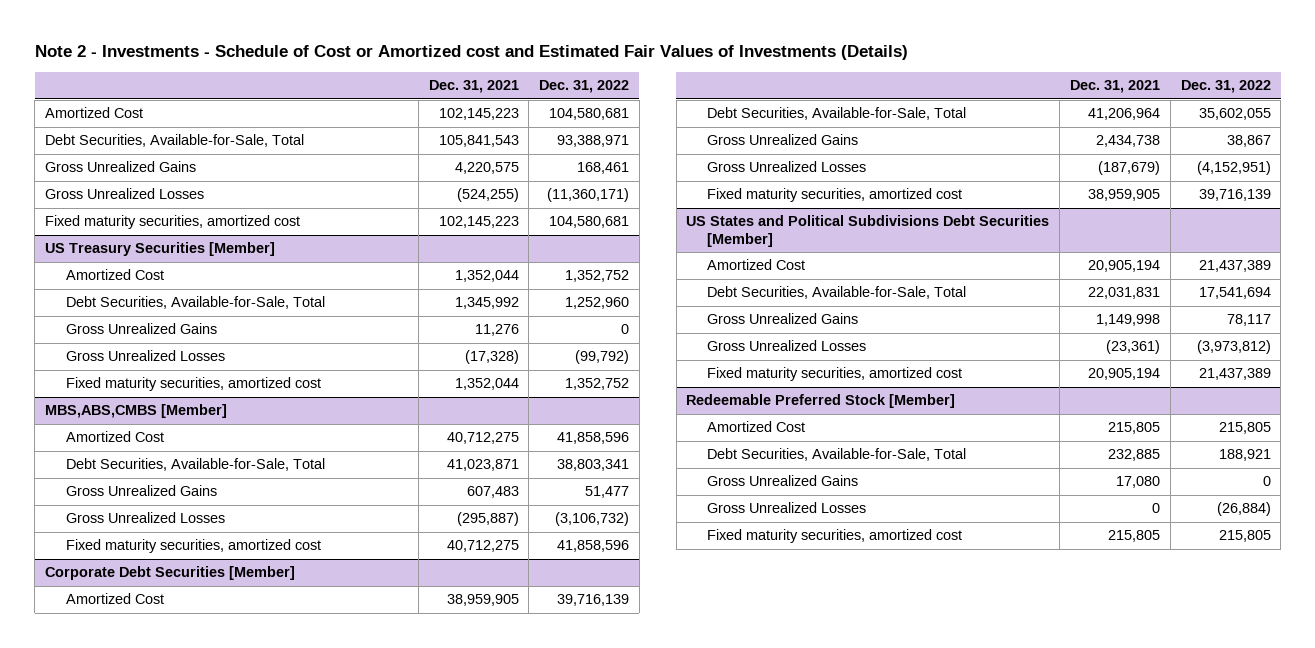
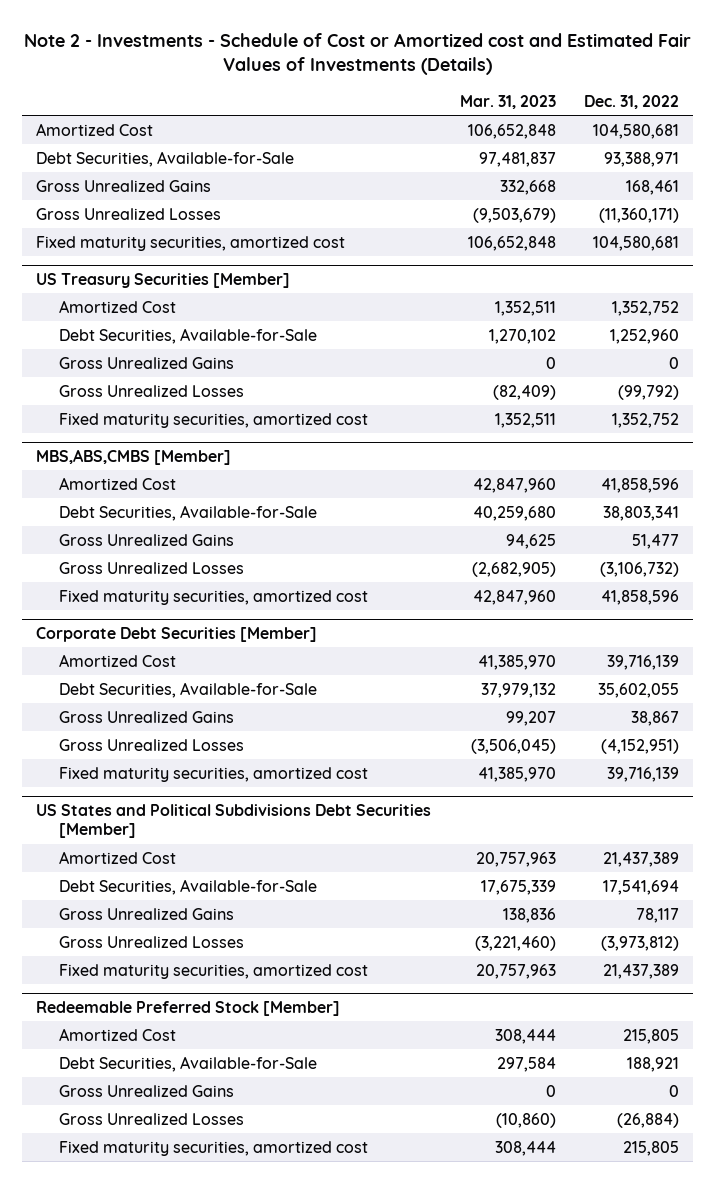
- | Dec. 31, 2021 | Dec. 31, 2022
+ | Mar. 31, 2023 | Dec. 31, 2022
- Debt Securities, Available-for-Sale, Total | 105,841,543 | 93,388,971
+ Debt Securities, Available-for-Sale | 97,481,837 | 93,388,971
@ US Treasury Securities [Member]
- Debt Securities, Available-for-Sale, Total | 1,345,992 | 1,252,960
+ Debt Securities, Available-for-Sale | 1,270,102 | 1,252,960
@ MBS,ABS,CMBS [Member]
- Debt Securities, Available-for-Sale, Total | 41,023,871 | 38,803,341
+ Debt Securities, Available-for-Sale | 40,259,680 | 38,803,341
@ Corporate Debt Securities [Member]
- Debt Securities, Available-for-Sale, Total | 41,206,964 | 35,602,055
+ Debt Securities, Available-for-Sale | 37,979,132 | 35,602,055
@ US States and Political Subdivisions Debt Securities [Member]
- Debt Securities, Available-for-Sale, Total | 22,031,831 | 17,541,694
+ Debt Securities, Available-for-Sale | 17,675,339 | 17,541,694
@ Redeemable Preferred Stock [Member]
- Debt Securities, Available-for-Sale, Total | 232,885 | 188,921
+ Debt Securities, Available-for-Sale | 297,584 | 188,921

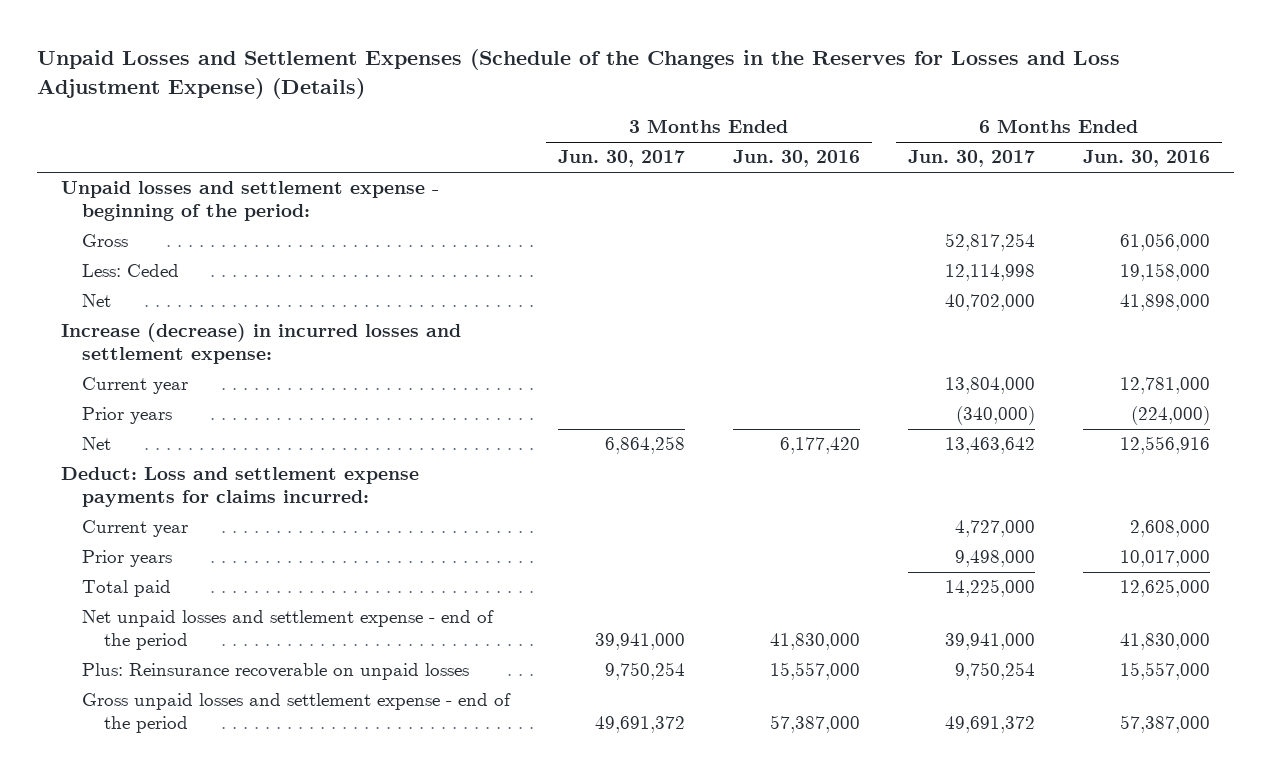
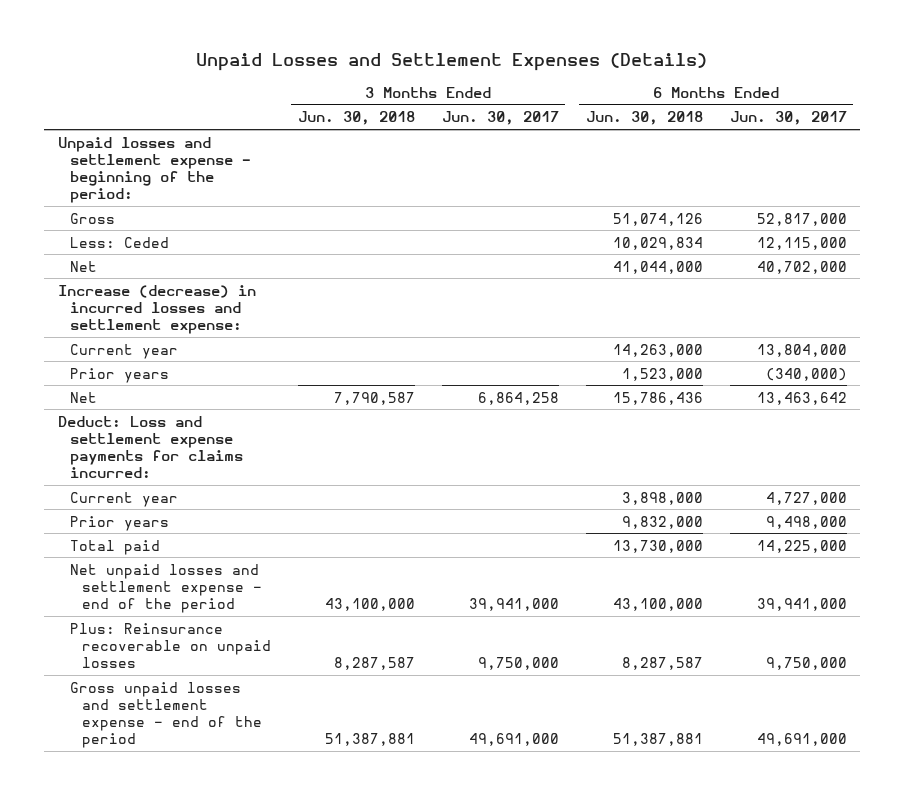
- Unpaid Losses and Settlement Expenses (Schedule of the Changes in the Reserves for Losses and Loss Adjustment Expense) (Details)
+ Unpaid Losses and Settlement Expenses (Details)
- | 3 Months Ended Jun. 30, 2017 | 3 Months Ended Jun. 30, 2016 | 6 Months Ended Jun. 30, 2017 | 6 Months Ended Jun. 30, 2016
+ | 3 Months Ended Jun. 30, 2018 | 3 Months Ended Jun. 30, 2017 | 6 Months Ended Jun. 30, 2018 | 6 Months Ended Jun. 30, 2017
- Gross | | | 52,817,254 | 61,056,000
- Less: Ceded | | | 12,114,998 | 19,158,000
+ Gross | | | 51,074,126 | 52,817,000
+ Less: Ceded | | | 10,029,834 | 12,115,000
- Plus: Reinsurance recoverable on unpaid losses | 9,750,254 | 15,557,000 | 9,750,254 | 15,557,000
- Gross unpaid losses and settlement expense - end of the period | 49,691,372 | 57,387,000 | 49,691,372 | 57,387,000
+ Plus: Reinsurance recoverable on unpaid losses | 8,287,587 | 9,750,000 | 8,287,587 | 9,750,000
+ Gross unpaid losses and settlement expense - end of the period | 51,387,881 | 49,691,000 | 51,387,881 | 49,691,000

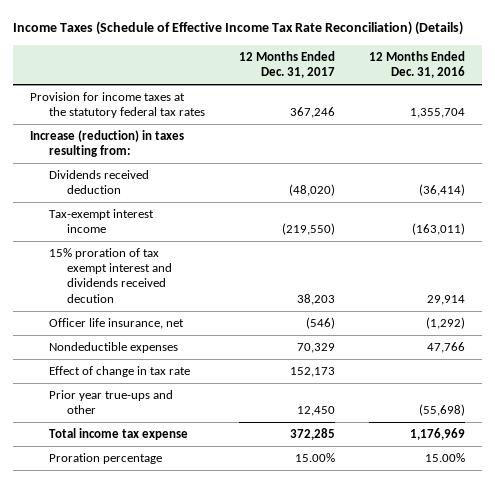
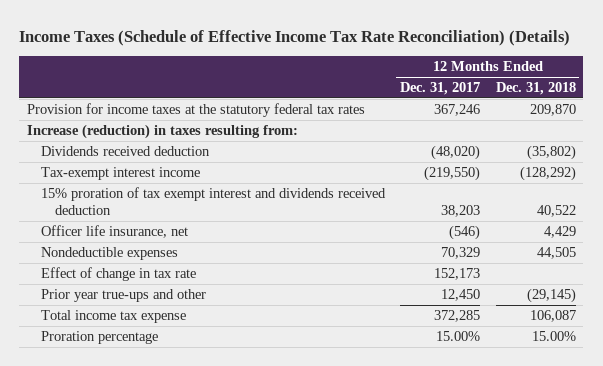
- | 12 Months Ended Dec. 31, 2017 | 12 Months Ended Dec. 31, 2016
+ | 12 Months Ended Dec. 31, 2017 | 12 Months Ended Dec. 31, 2018
- 15% proration of tax exempt interest and dividends received decution | 38,203 | 29,914
+ 15% proration of tax exempt interest and dividends received deduction | 38,203 | 40,522

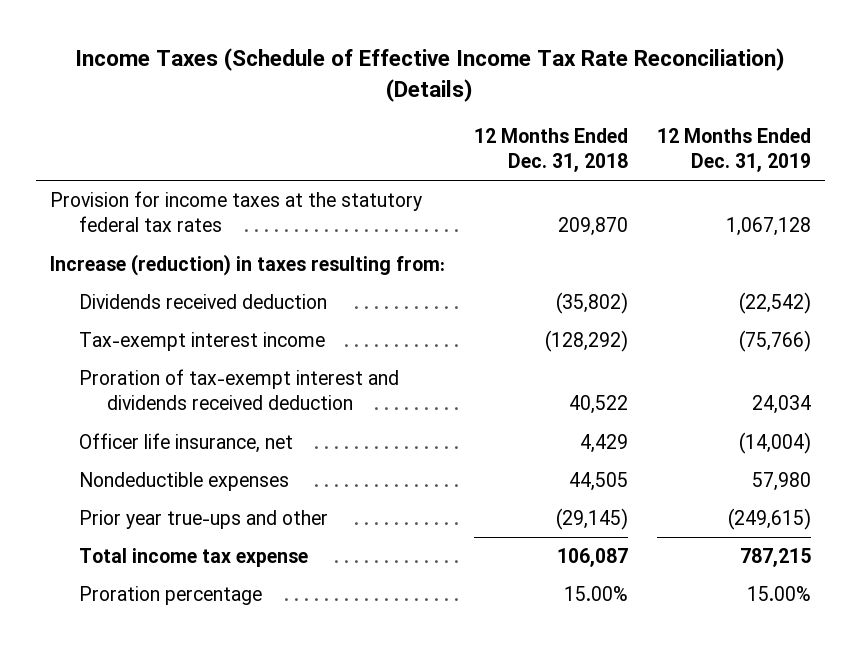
- | 12 Months Ended Dec. 31, 2017 | 12 Months Ended Dec. 31, 2018
+ | 12 Months Ended Dec. 31, 2018 | 12 Months Ended Dec. 31, 2019
- 15% proration of tax exempt interest and dividends received deduction | 38,203 | 40,522
+ Proration of tax-exempt interest and dividends received deduction | 40,522 | 24,034
- Effect of change in tax rate | 152,173 |

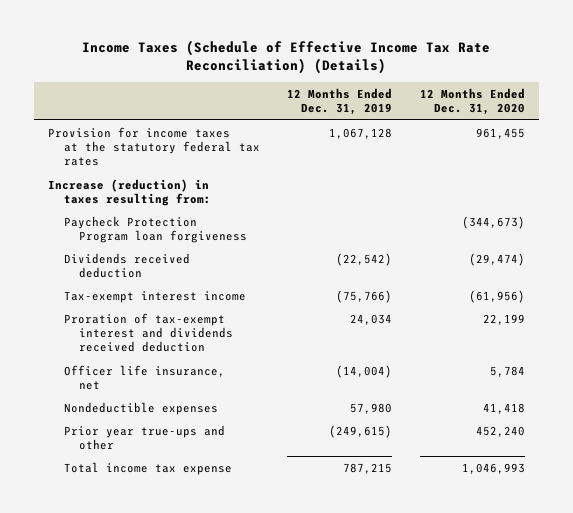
- | 12 Months Ended Dec. 31, 2018 | 12 Months Ended Dec. 31, 2019
+ | 12 Months Ended Dec. 31, 2019 | 12 Months Ended Dec. 31, 2020
+ Paycheck Protection Program loan forgiveness | | (344,673)
- Proration percentage | 15.00% | 15.00%

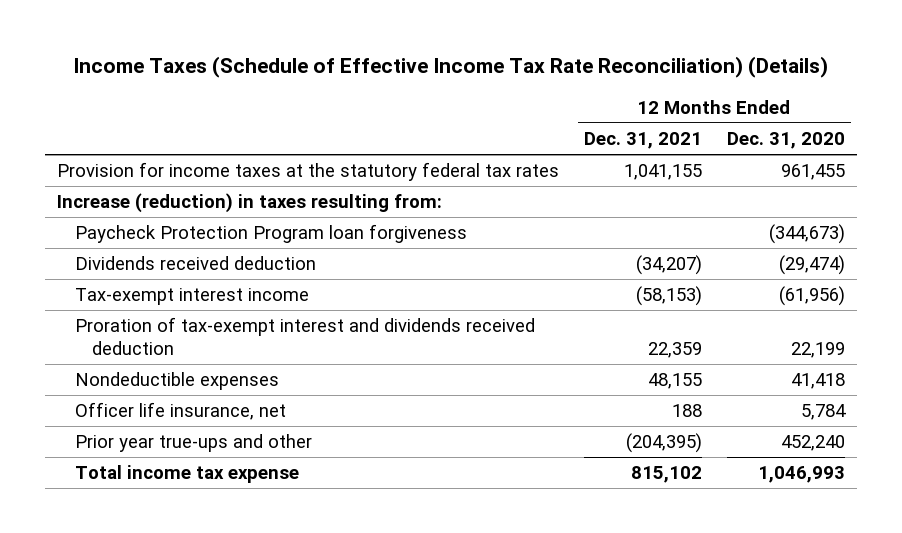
- | 12 Months Ended Dec. 31, 2019 | 12 Months Ended Dec. 31, 2020
+ | 12 Months Ended Dec. 31, 2021 | 12 Months Ended Dec. 31, 2020
moved down: Officer life insurance, net | 188 | 5,784

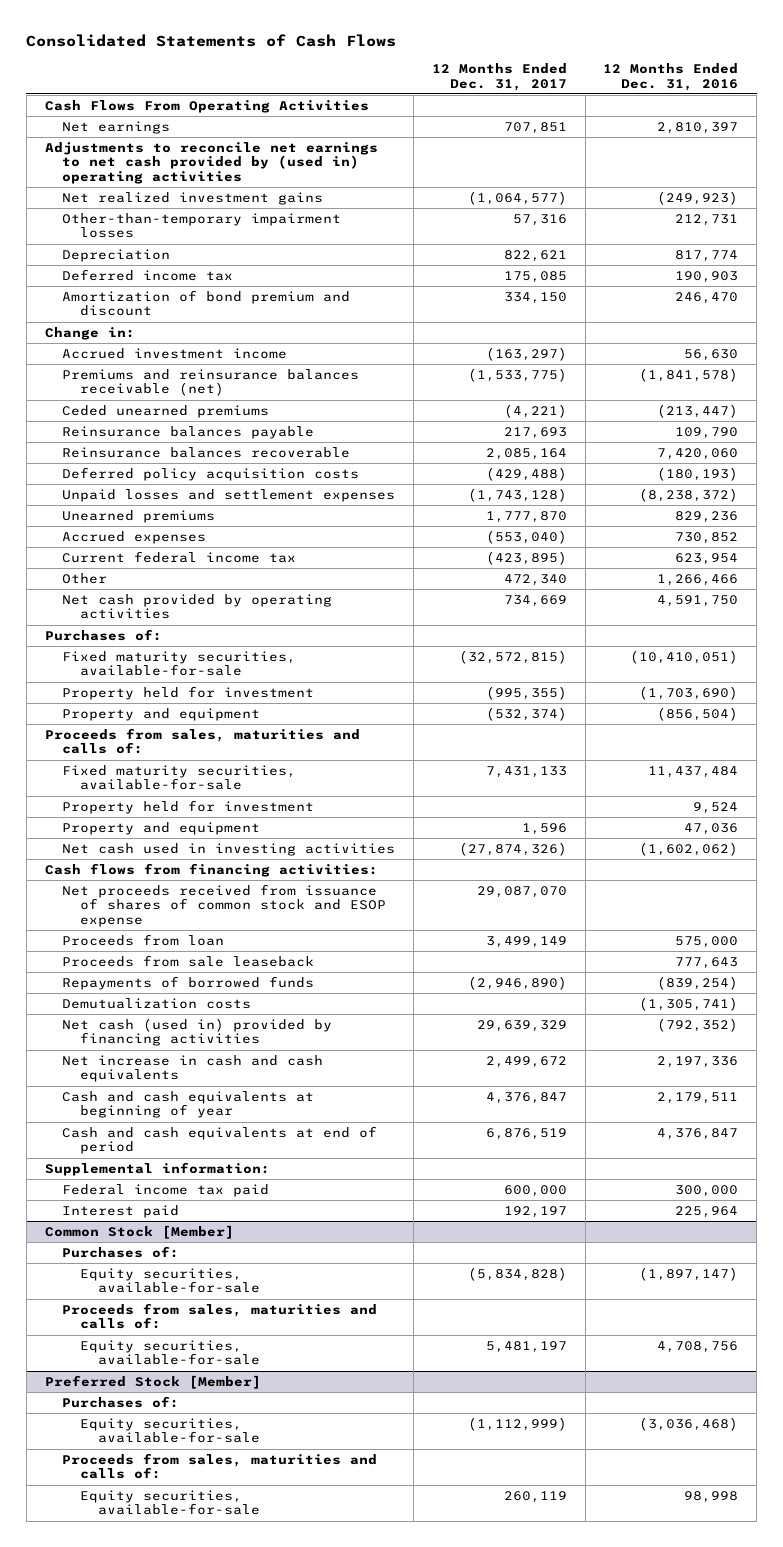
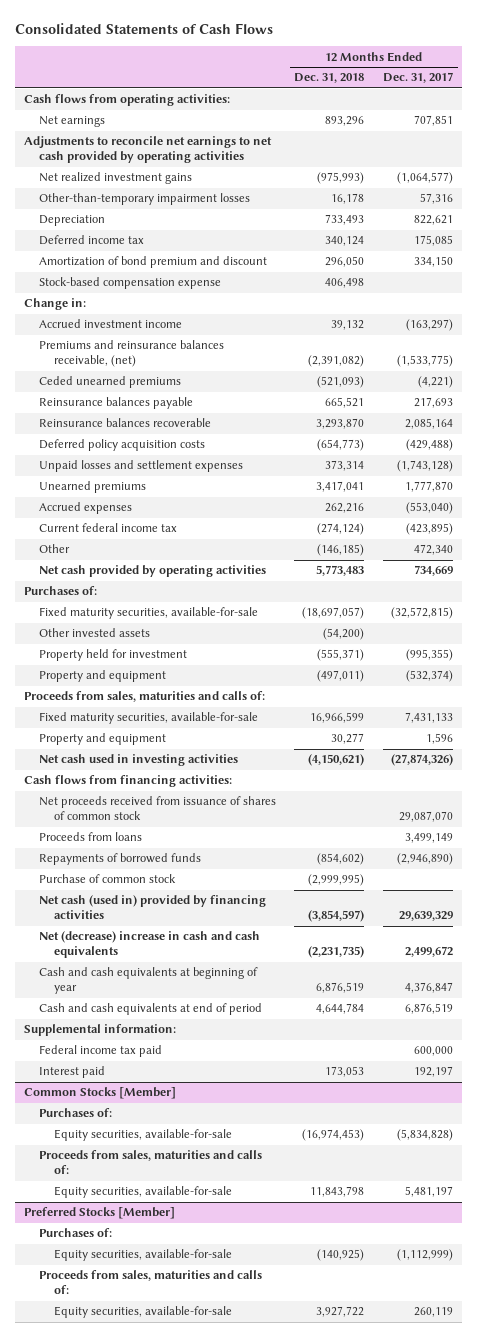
- | 12 Months Ended Dec. 31, 2017 | 12 Months Ended Dec. 31, 2016
+ | 12 Months Ended Dec. 31, 2018 | 12 Months Ended Dec. 31, 2017
- Cash Flows From Operating Activities
+ Cash flows from operating activities:
- Adjustments to reconcile net earnings to net cash provided by (used in) operating activities
+ Adjustments to reconcile net earnings to net cash provided by operating activities
+ Stock-based compensation expense | 406,498 |
- Premiums and reinsurance balances receivable (net) | (1,533,775) | (1,841,578)
+ Premiums and reinsurance balances receivable, (net) | (2,391,082) | (1,533,775)
+ Other invested assets | (54,200) |
- Property held for investment | | 9,524
- Net proceeds received from issuance of shares of common stock and ESOP expense | 29,087,070 |
- Proceeds from loan | 3,499,149 | 575,000
- Proceeds from sale leaseback | | 777,643
+ Net proceeds received from issuance of shares of common stock | | 29,087,070
+ Proceeds from loans | | 3,499,149
- Demutualization costs | | (1,305,741)
+ Purchase of common stock | (2,999,995) |
- Net increase in cash and cash equivalents | 2,499,672 | 2,197,336
+ Net (decrease) increase in cash and cash equivalents | (2,231,735) | 2,499,672
- Common Stock [Member]
+ Common Stocks [Member]
- Preferred Stock [Member]
+ Preferred Stocks [Member]

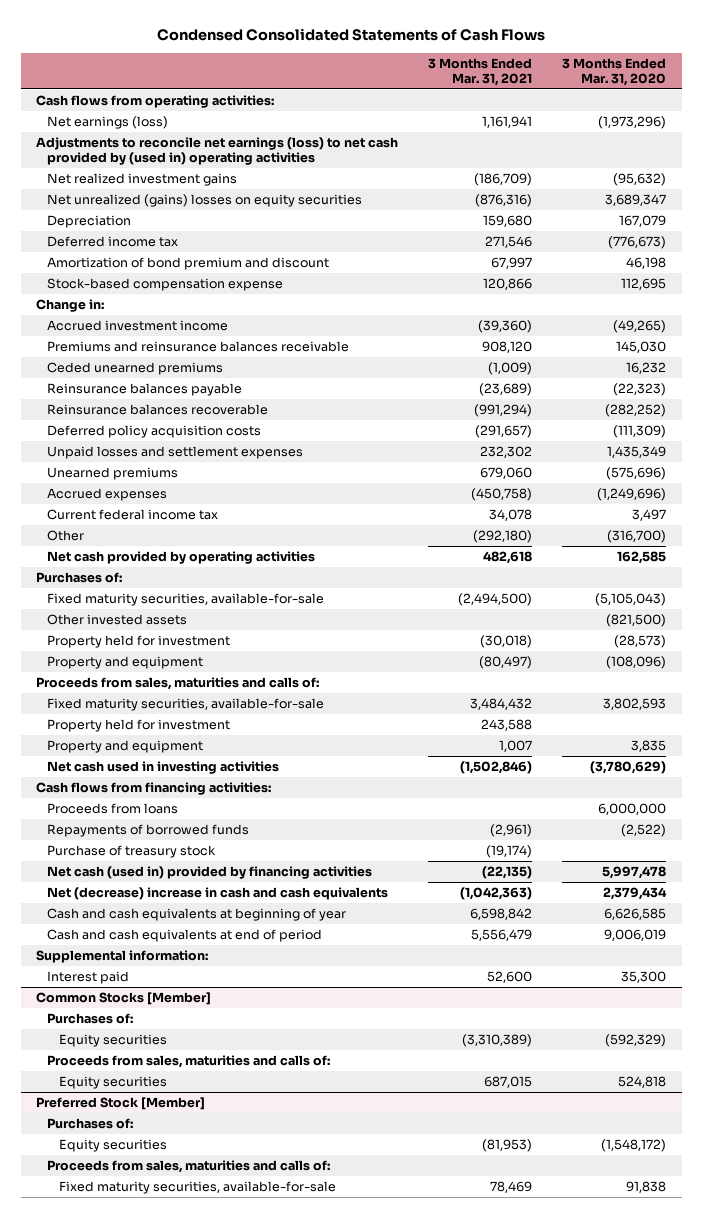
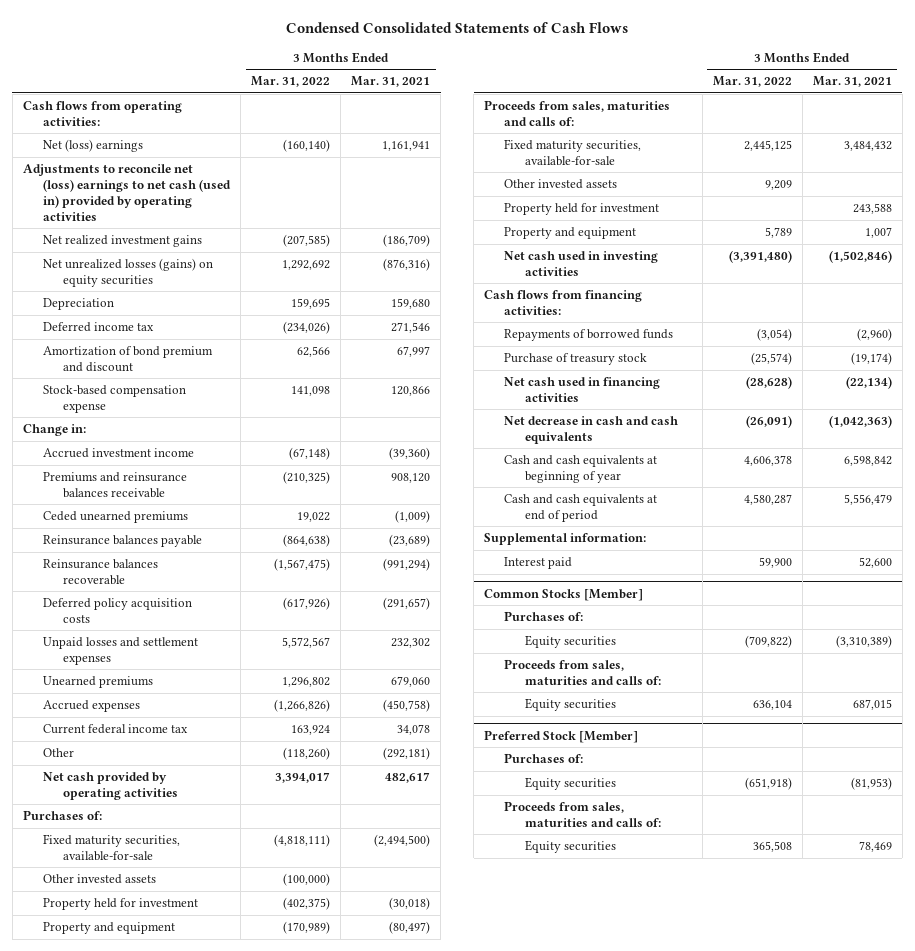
- | 3 Months Ended Mar. 31, 2021 | 3 Months Ended Mar. 31, 2020
+ | 3 Months Ended Mar. 31, 2022 | 3 Months Ended Mar. 31, 2021
- Net earnings (loss) | 1,161,941 | (1,973,296)
- Adjustments to reconcile net earnings (loss) to net cash provided by (used in) operating activities
+ Net (loss) earnings | (160,140) | 1,161,941
+ Adjustments to reconcile net (loss) earnings to net cash (used in) provided by operating activities
- Net unrealized (gains) losses on equity securities | (876,316) | 3,689,347
+ Net unrealized losses (gains) on equity securities | 1,292,692 | (876,316)
- Other | (292,180) | (316,700)
- Net cash provided by operating activities | 482,618 | 162,585
+ Other | (118,260) | (292,181)
+ Net cash provided by operating activities | 3,394,017 | 482,617
+ Other invested assets | 9,209 |
- Proceeds from loans | | 6,000,000
- Repayments of borrowed funds | (2,961) | (2,522)
+ Repayments of borrowed funds | (3,054) | (2,960)
- Net cash (used in) provided by financing activities | (22,135) | 5,997,478
- Net (decrease) increase in cash and cash equivalents | (1,042,363) | 2,379,434
+ Net cash used in financing activities | (28,628) | (22,134)
+ Net decrease in cash and cash equivalents | (26,091) | (1,042,363)
@ Preferred Stock [Member]
- Fixed maturity securities, available-for-sale | 78,469 | 91,838
+ Equity securities | 365,508 | 78,469

